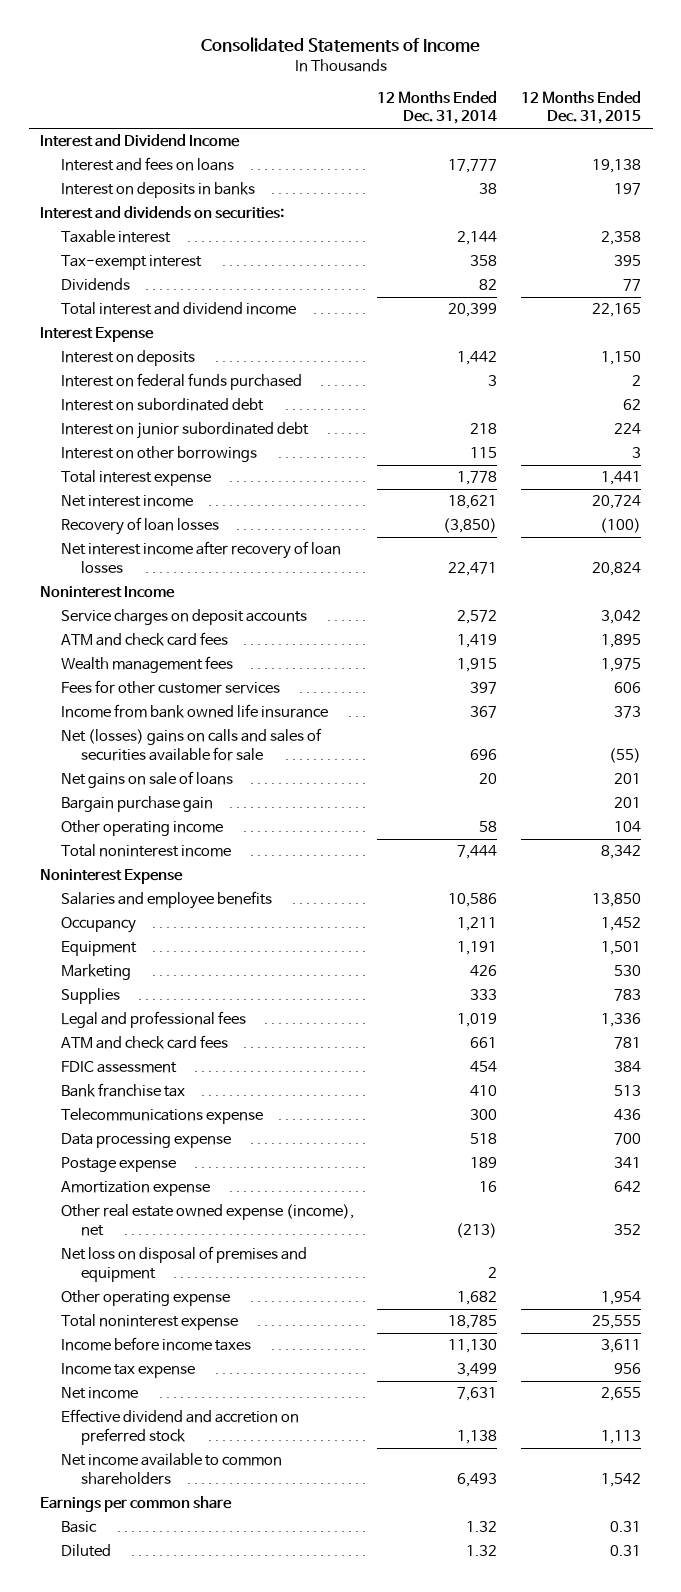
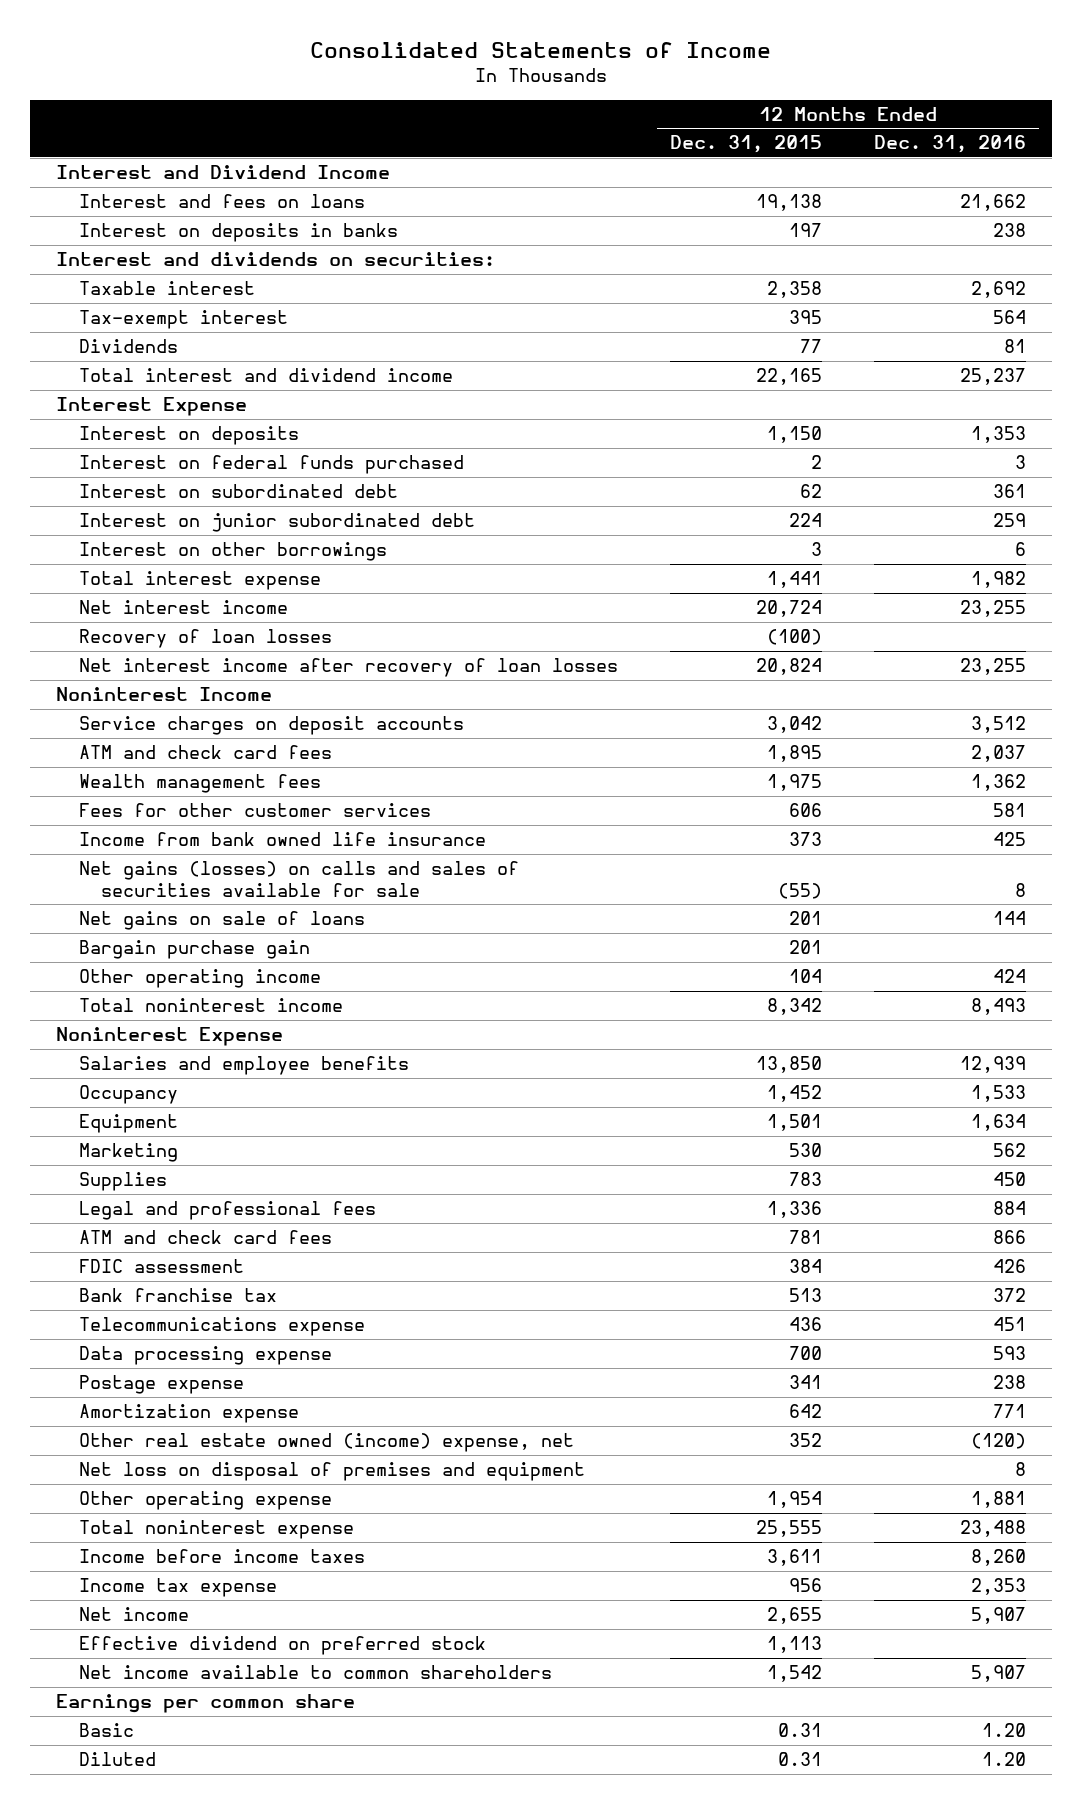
- | 12 Months Ended Dec. 31, 2014 | 12 Months Ended Dec. 31, 2015
+ | 12 Months Ended Dec. 31, 2015 | 12 Months Ended Dec. 31, 2016
- Net (losses) gains on calls and sales of securities available for sale | 696 | (55)
+ Net gains (losses) on calls and sales of securities available for sale | (55) | 8
- Other real estate owned expense (income), net | (213) | 352
+ Other real estate owned (income) expense, net | 352 | (120)
- Effective dividend and accretion on preferred stock | 1,138 | 1,113
+ Effective dividend on preferred stock | 1,113 |

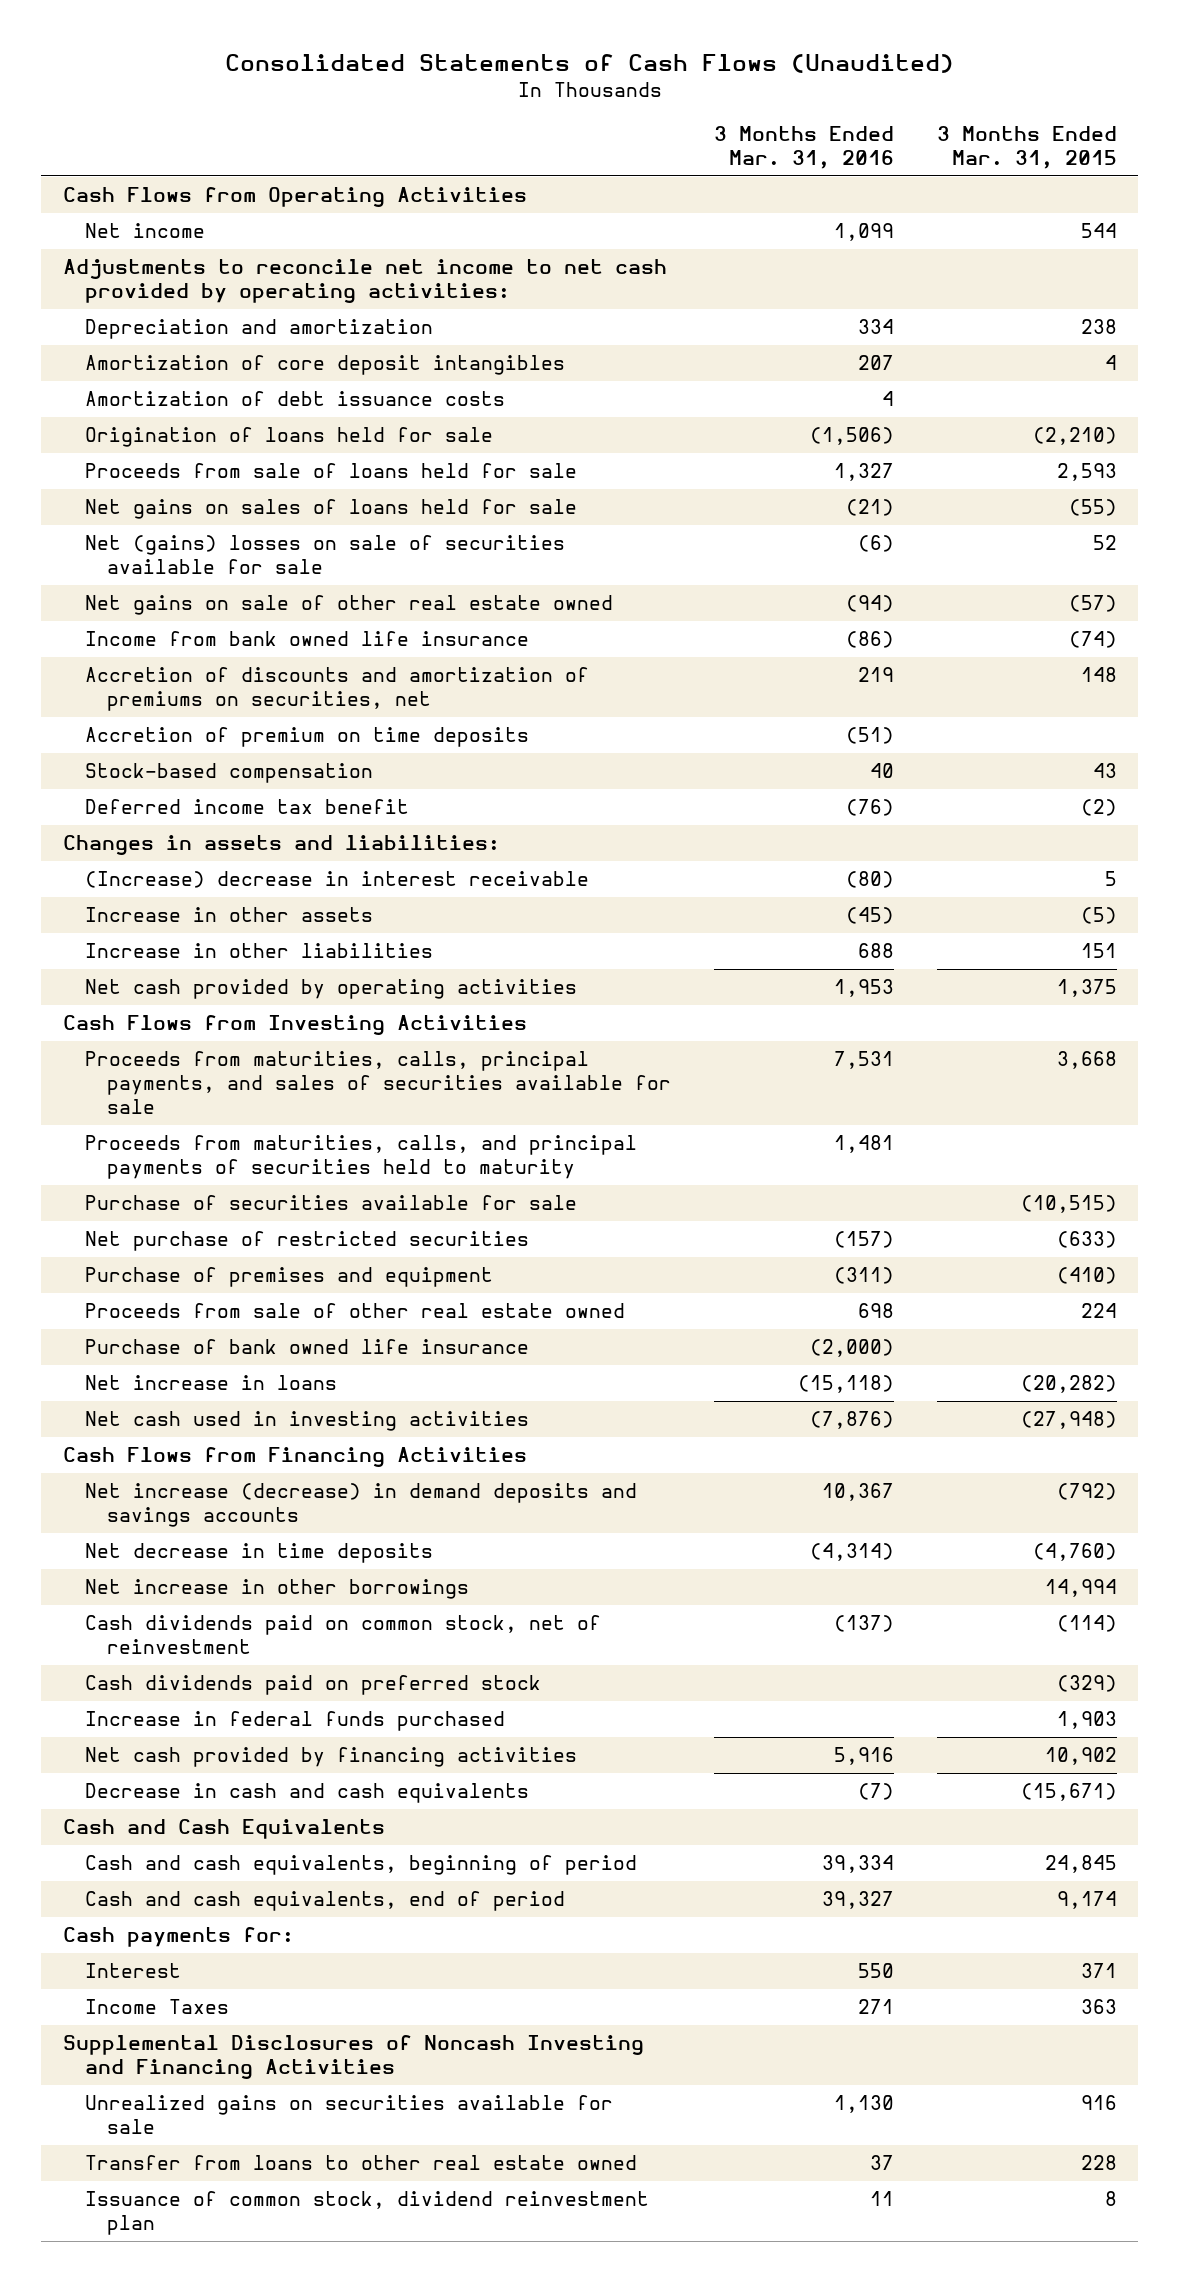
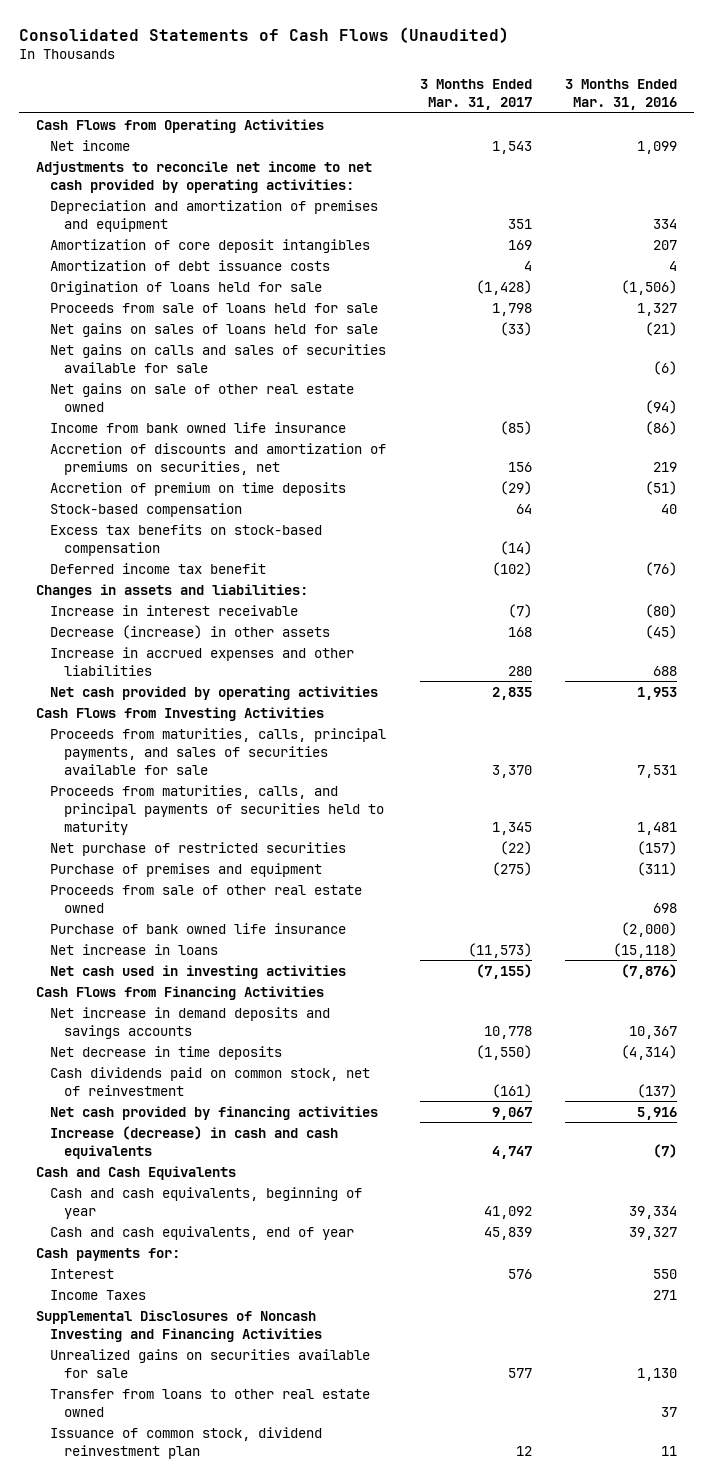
- | 3 Months Ended Mar. 31, 2016 | 3 Months Ended Mar. 31, 2015
+ | 3 Months Ended Mar. 31, 2017 | 3 Months Ended Mar. 31, 2016
- Depreciation and amortization | 334 | 238
+ Depreciation and amortization of premises and equipment | 351 | 334
- Net (gains) losses on sale of securities available for sale | (6) | 52
+ Net gains on calls and sales of securities available for sale | | (6)
+ Excess tax benefits on stock-based compensation | (14) |
- (Increase) decrease in interest receivable | (80) | 5
- Increase in other assets | (45) | (5)
- Increase in other liabilities | 688 | 151
+ Increase in interest receivable | (7) | (80)
+ Decrease (increase) in other assets | 168 | (45)
+ Increase in accrued expenses and other liabilities | 280 | 688
- Purchase of securities available for sale | | (10,515)
- Net increase (decrease) in demand deposits and savings accounts | 10,367 | (792)
+ Net increase in demand deposits and savings accounts | 10,778 | 10,367
- Net increase in other borrowings | | 14,994
- Cash dividends paid on preferred stock | | (329)
- Increase in federal funds purchased | | 1,903
- Decrease in cash and cash equivalents | (7) | (15,671)
+ Increase (decrease) in cash and cash equivalents | 4,747 | (7)
- Cash and cash equivalents, beginning of period | 39,334 | 24,845
- Cash and cash equivalents, end of period | 39,327 | 9,174
+ Cash and cash equivalents, beginning of year | 41,092 | 39,334
+ Cash and cash equivalents, end of year | 45,839 | 39,327

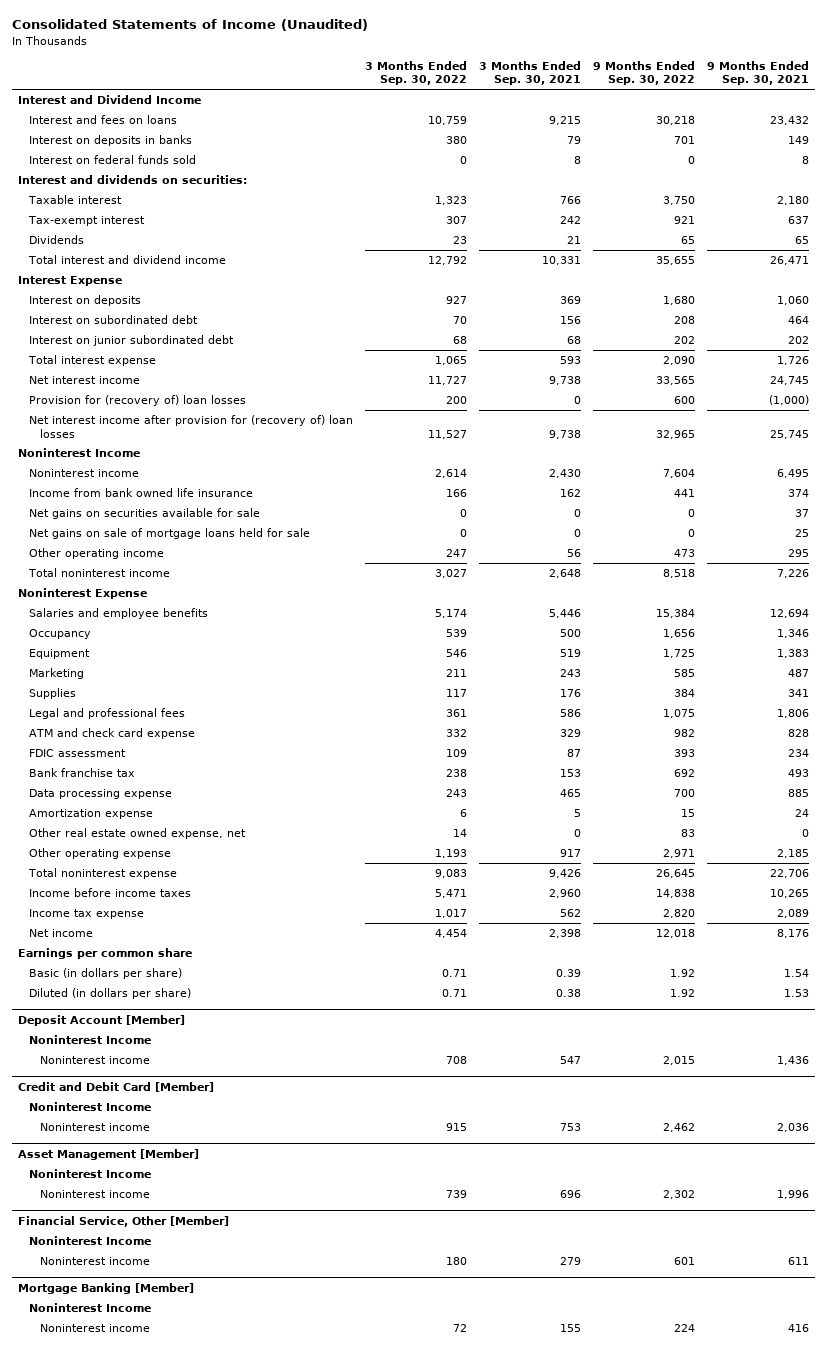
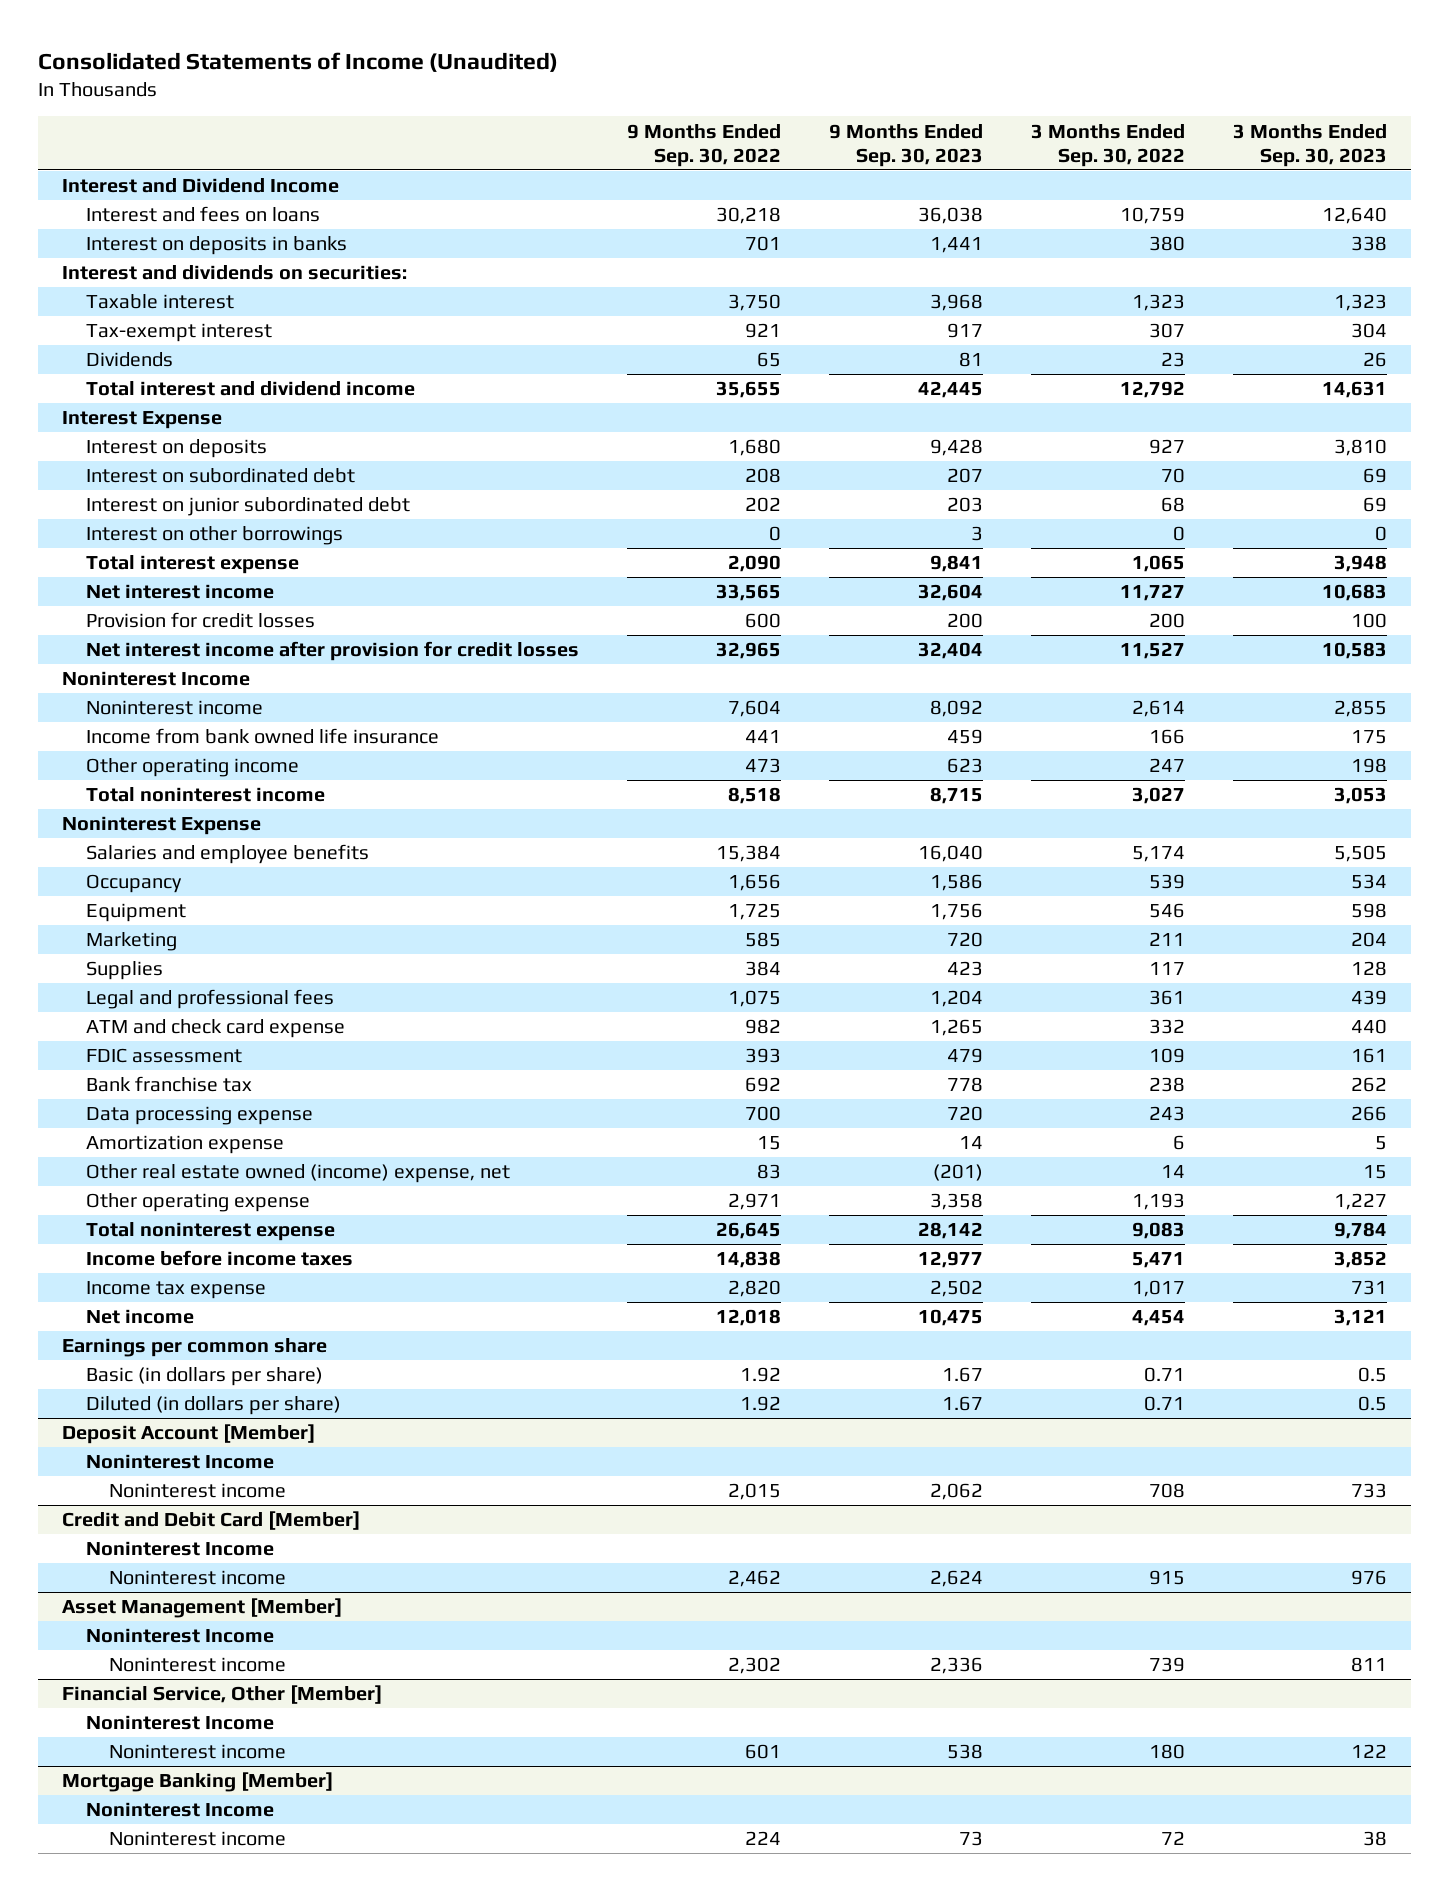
- | 3 Months Ended Sep. 30, 2022 | 3 Months Ended Sep. 30, 2021 | 9 Months Ended Sep. 30, 2022 | 9 Months Ended Sep. 30, 2021
+ | 9 Months Ended Sep. 30, 2022 | 9 Months Ended Sep. 30, 2023 | 3 Months Ended Sep. 30, 2022 | 3 Months Ended Sep. 30, 2023
- Interest on federal funds sold | 0 | 8 | 0 | 8
+ Interest on other borrowings | 0 | 3 | 0 | 0
- Provision for (recovery of) loan losses | 200 | 0 | 600 | (1,000)
- Net interest income after provision for (recovery of) loan losses | 11,527 | 9,738 | 32,965 | 25,745
+ Provision for credit losses | 600 | 200 | 200 | 100
+ Net interest income after provision for credit losses | 32,965 | 32,404 | 11,527 | 10,583
- Net gains on securities available for sale | 0 | 0 | 0 | 37
- Net gains on sale of mortgage loans held for sale | 0 | 0 | 0 | 25
- Other real estate owned expense, net | 14 | 0 | 83 | 0
+ Other real estate owned (income) expense, net | 83 | (201) | 14 | 15

